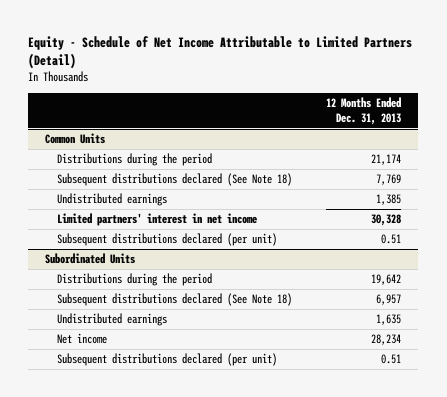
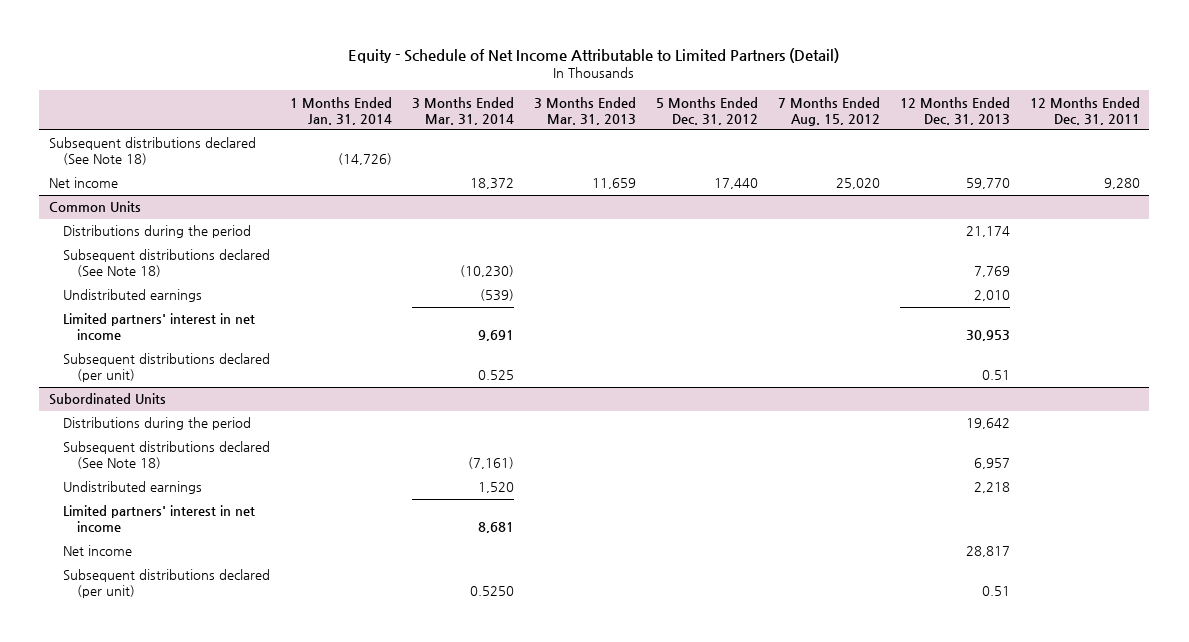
- | 12 Months Ended Dec. 31, 2013
+ | 1 Months Ended Jan. 31, 2014 | 3 Months Ended Mar. 31, 2014 | 3 Months Ended Mar. 31, 2013 | 5 Months Ended Dec. 31, 2012 | 7 Months Ended Aug. 15, 2012 | 12 Months Ended Dec. 31, 2013 | 12 Months Ended Dec. 31, 2011
+ Subsequent distributions declared (See Note 18) | (14,726) | | | | | |
+ Net income | | 18,372 | 11,659 | 17,440 | 25,020 | 59,770 | 9,280
@ Common Units
- Undistributed earnings | 1,385
- Limited partners' interest in net income | 30,328
+ Undistributed earnings | | (539) | | | | 2,010 |
+ Limited partners' interest in net income | | 9,691 | | | | 30,953 |
@ Subordinated Units
- Undistributed earnings | 1,635
- Net income | 28,234
+ Undistributed earnings | | 1,520 | | | | 2,218 |
+ Limited partners' interest in net income | | 8,681 | | | | |
+ Net income | | | | | | 28,817 |

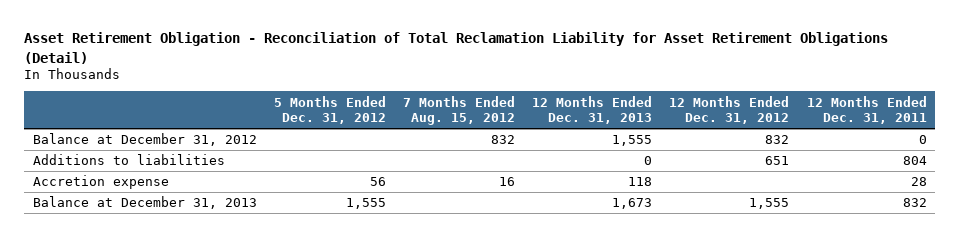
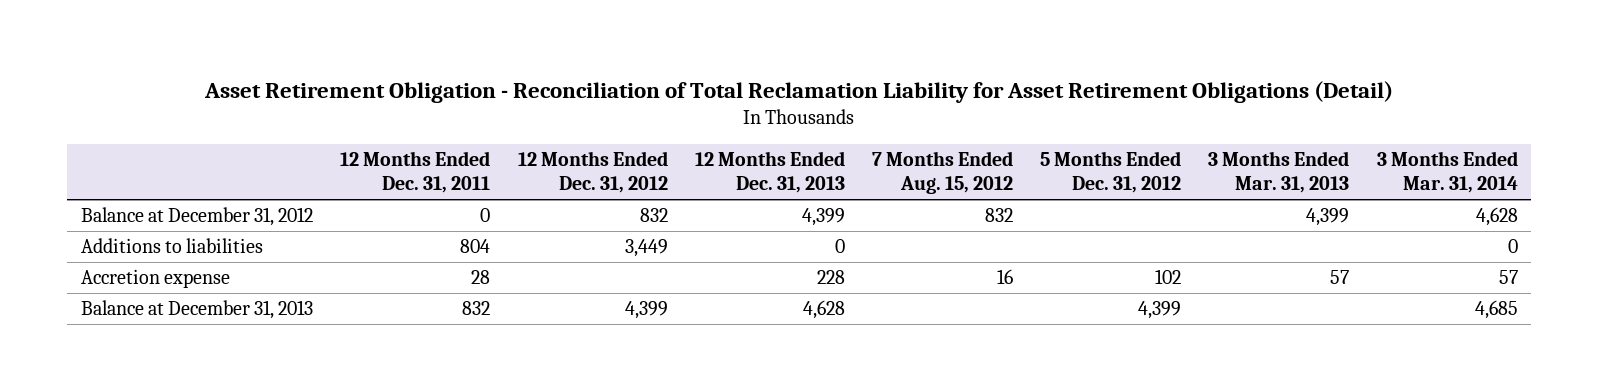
- | 5 Months Ended Dec. 31, 2012 | 7 Months Ended Aug. 15, 2012 | 12 Months Ended Dec. 31, 2013 | 12 Months Ended Dec. 31, 2012 | 12 Months Ended Dec. 31, 2011
+ | 12 Months Ended Dec. 31, 2011 | 12 Months Ended Dec. 31, 2012 | 12 Months Ended Dec. 31, 2013 | 7 Months Ended Aug. 15, 2012 | 5 Months Ended Dec. 31, 2012 | 3 Months Ended Mar. 31, 2013 | 3 Months Ended Mar. 31, 2014
- Balance at December 31, 2012 | | 832 | 1,555 | 832 | 0
- Additions to liabilities | | | 0 | 651 | 804
- Accretion expense | 56 | 16 | 118 | | 28
- Balance at December 31, 2013 | 1,555 | | 1,673 | 1,555 | 832
+ Balance at December 31, 2012 | 0 | 832 | 4,399 | 832 | | 4,399 | 4,628
+ Additions to liabilities | 804 | 3,449 | 0 | | | | 0
+ Accretion expense | 28 | | 228 | 16 | 102 | 57 | 57
+ Balance at December 31, 2013 | 832 | 4,399 | 4,628 | | 4,399 | | 4,685

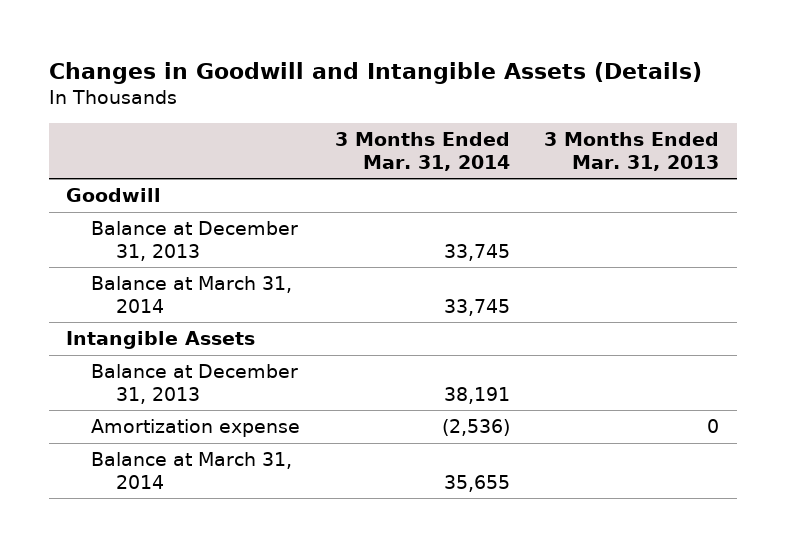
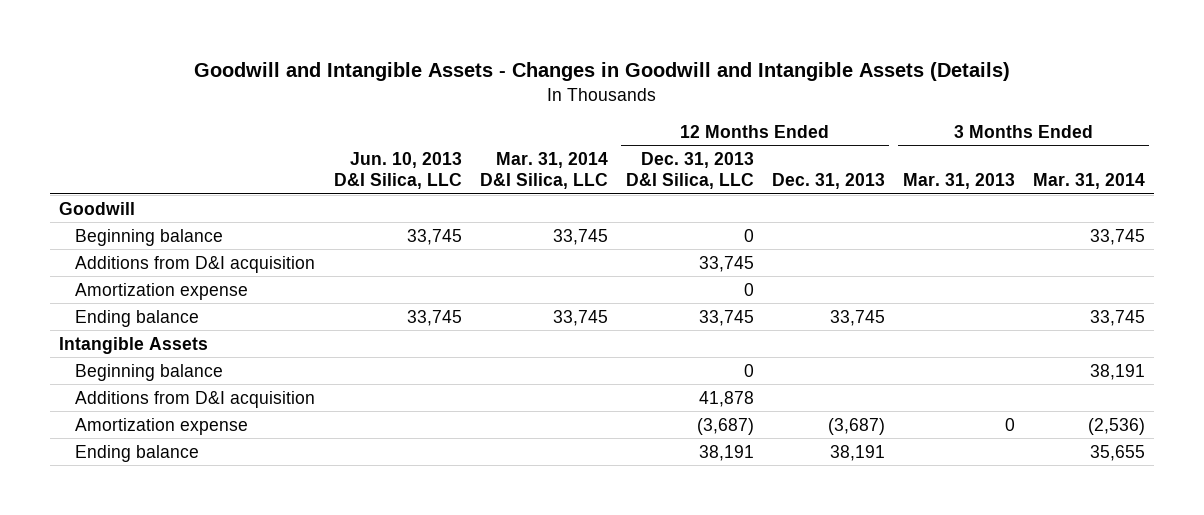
- Changes in Goodwill and Intangible Assets (Details)
+ Goodwill and Intangible Assets - Changes in Goodwill and Intangible Assets (Details)
- | 3 Months Ended Mar. 31, 2014 | 3 Months Ended Mar. 31, 2013
+ | Jun. 10, 2013 D&I Silica, LLC | Mar. 31, 2014 D&I Silica, LLC | 12 Months Ended Dec. 31, 2013 D&I Silica, LLC | 12 Months Ended Dec. 31, 2013 | 3 Months Ended Mar. 31, 2013 | 3 Months Ended Mar. 31, 2014
- Balance at December 31, 2013 | 33,745 |
- Balance at March 31, 2014 | 33,745 |
+ Beginning balance | 33,745 | 33,745 | 0 | | | 33,745
+ Additions from D&I acquisition | | | 33,745 | | |
+ Amortization expense | | | 0 | | |
+ Ending balance | 33,745 | 33,745 | 33,745 | 33,745 | | 33,745
- Balance at December 31, 2013 | 38,191 |
+ Beginning balance | | | 0 | | | 38,191
+ Additions from D&I acquisition | | | 41,878 | | |
- Balance at March 31, 2014 | 35,655 |
+ Ending balance | | | 38,191 | 38,191 | | 35,655

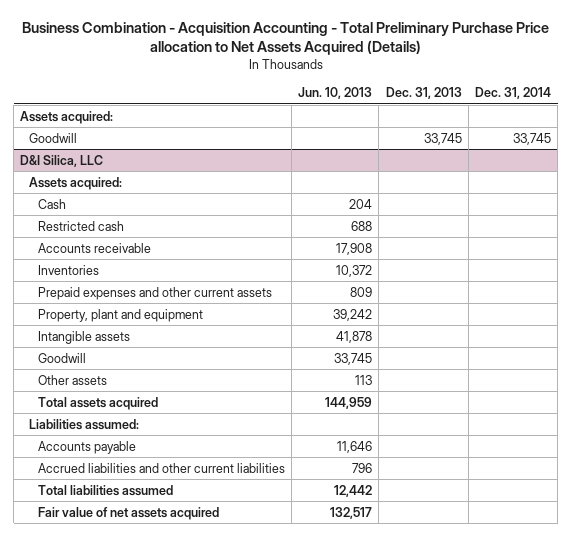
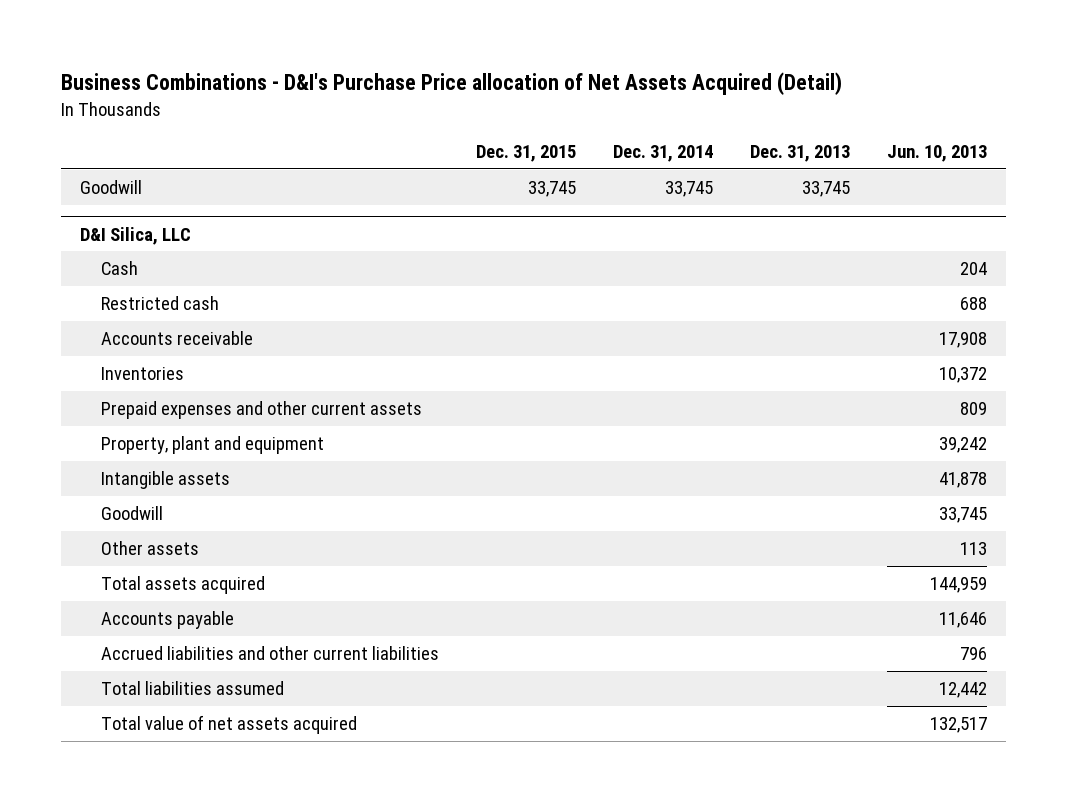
- Business Combination - Acquisition Accounting - Total Preliminary Purchase Price allocation to Net Assets Acquired (Details)
+ Business Combinations - D&I's Purchase Price allocation of Net Assets Acquired (Detail)
- | Jun. 10, 2013 | Dec. 31, 2013 | Dec. 31, 2014
+ | Dec. 31, 2015 | Dec. 31, 2014 | Dec. 31, 2013 | Jun. 10, 2013
- Assets acquired:
@ D&I Silica, LLC
- Assets acquired:
- Liabilities assumed:
- Fair value of net assets acquired | 132,517 | |
+ Total value of net assets acquired | | | | 132,517

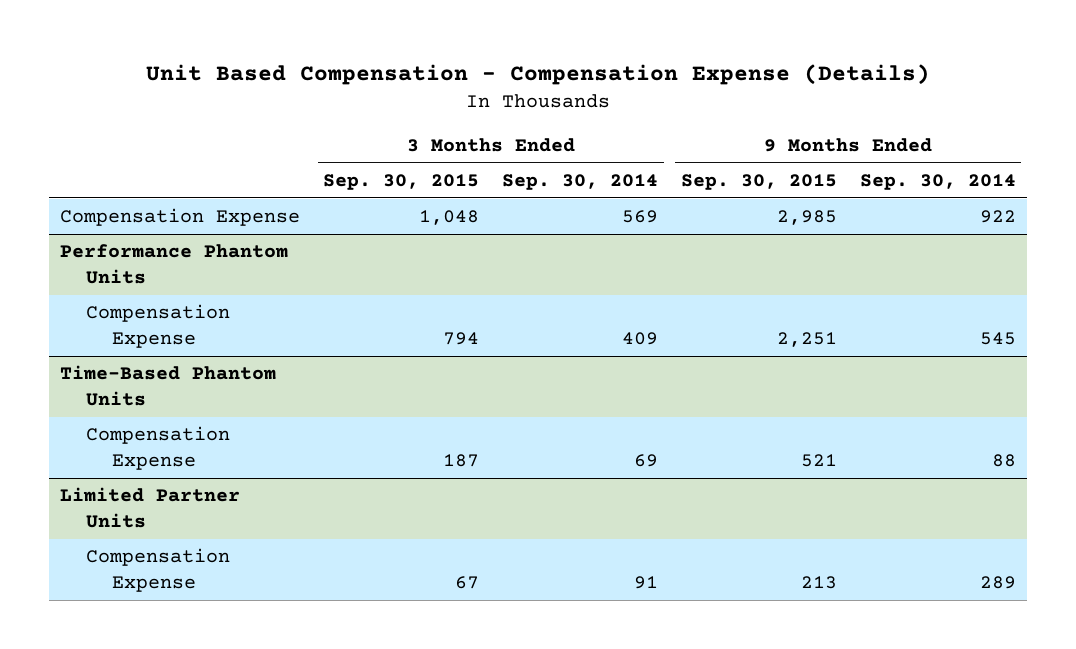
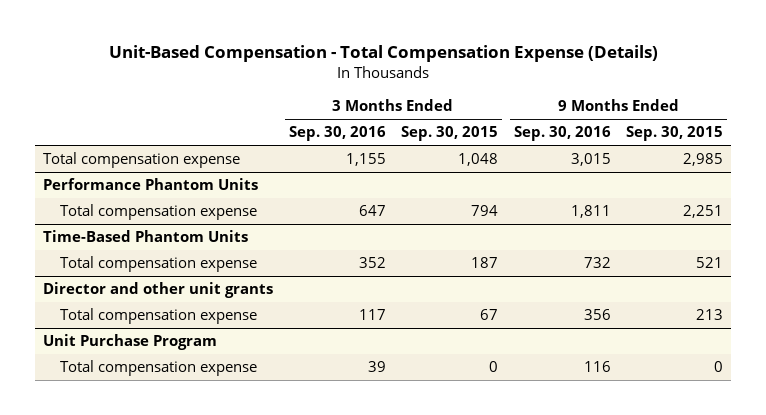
- Unit Based Compensation - Compensation Expense (Details)
+ Unit-Based Compensation - Total Compensation Expense (Details)
- | 3 Months Ended Sep. 30, 2015 | 3 Months Ended Sep. 30, 2014 | 9 Months Ended Sep. 30, 2015 | 9 Months Ended Sep. 30, 2014
+ | 3 Months Ended Sep. 30, 2016 | 3 Months Ended Sep. 30, 2015 | 9 Months Ended Sep. 30, 2016 | 9 Months Ended Sep. 30, 2015
- Compensation Expense | 1,048 | 569 | 2,985 | 922
+ Total compensation expense | 1,155 | 1,048 | 3,015 | 2,985
@ Performance Phantom Units
- Compensation Expense | 794 | 409 | 2,251 | 545
+ Total compensation expense | 647 | 794 | 1,811 | 2,251
@ Time-Based Phantom Units
- Compensation Expense | 187 | 69 | 521 | 88
- Limited Partner Units
- Compensation Expense | 67 | 91 | 213 | 289
@ Time-Based Phantom Units
+ Total compensation expense | 352 | 187 | 732 | 521
+ Director and other unit grants
+ Total compensation expense | 117 | 67 | 356 | 213
+ Unit Purchase Program
+ Total compensation expense | 39 | 0 | 116 | 0

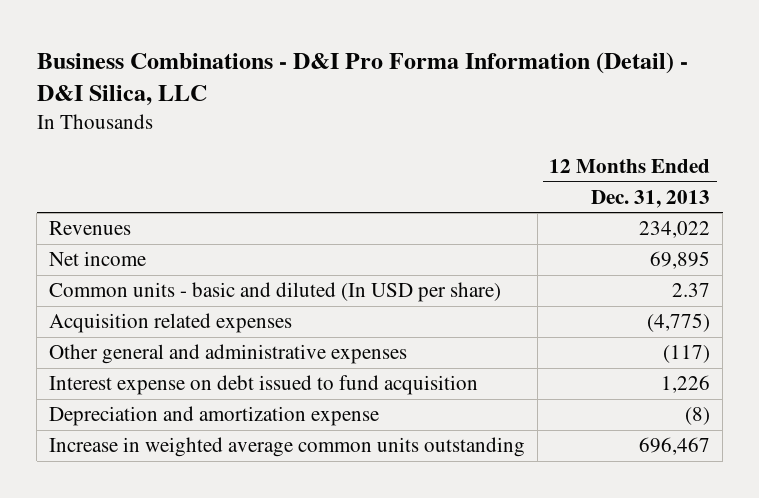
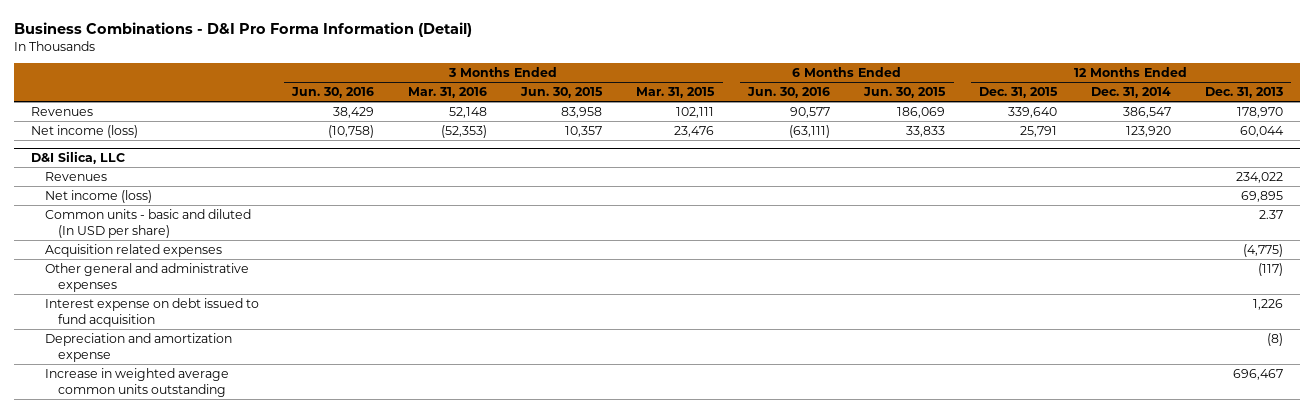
- Business Combinations - D&I Pro Forma Information (Detail) - D&I Silica, LLC
+ Business Combinations - D&I Pro Forma Information (Detail)
- | 12 Months Ended Dec. 31, 2013
+ | 3 Months Ended Jun. 30, 2016 | 3 Months Ended Mar. 31, 2016 | 3 Months Ended Jun. 30, 2015 | 3 Months Ended Mar. 31, 2015 | 6 Months Ended Jun. 30, 2016 | 6 Months Ended Jun. 30, 2015 | 12 Months Ended Dec. 31, 2015 | 12 Months Ended Dec. 31, 2014 | 12 Months Ended Dec. 31, 2013
+ Revenues | 38,429 | 52,148 | 83,958 | 102,111 | 90,577 | 186,069 | 339,640 | 386,547 | 178,970
+ Net income (loss) | (10,758) | (52,353) | 10,357 | 23,476 | (63,111) | 33,833 | 25,791 | 123,920 | 60,044
+ D&I Silica, LLC
- Net income | 69,895
+ Net income (loss) | | | | | | | | | 69,895

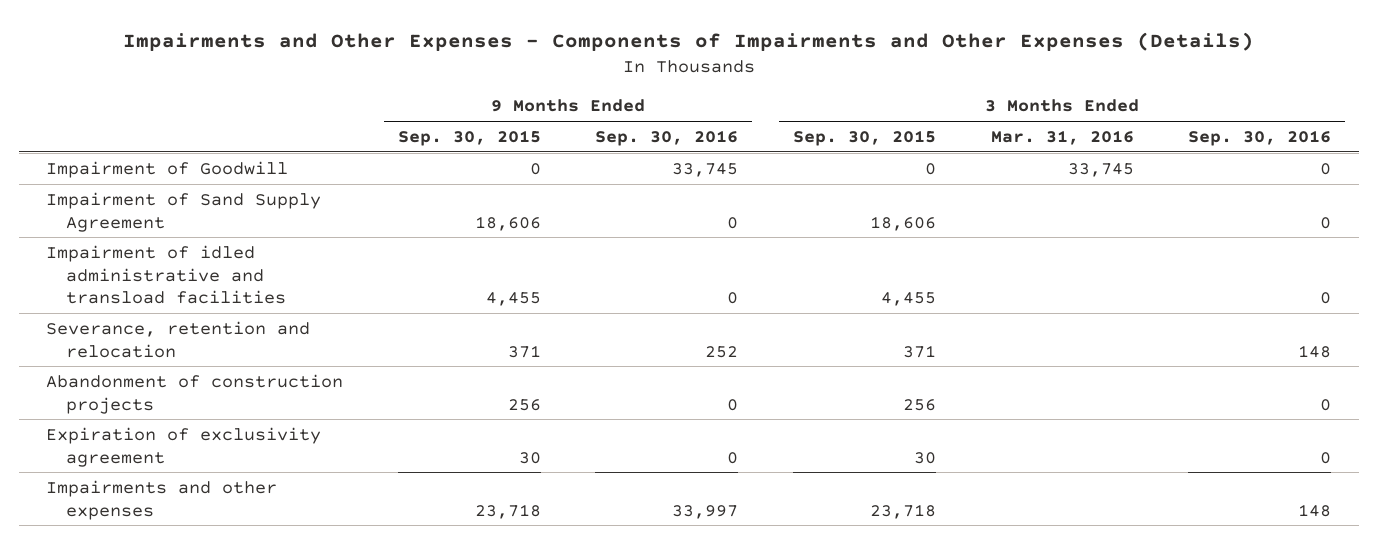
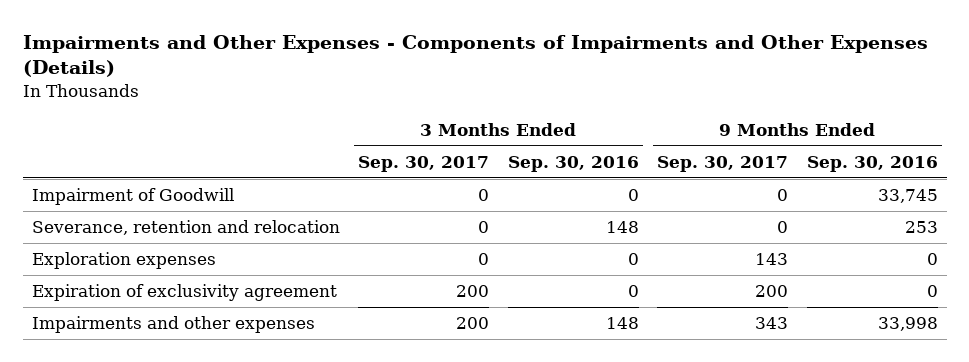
- | 9 Months Ended Sep. 30, 2015 | 9 Months Ended Sep. 30, 2016 | 3 Months Ended Sep. 30, 2015 | 3 Months Ended Mar. 31, 2016 | 3 Months Ended Sep. 30, 2016
+ | 3 Months Ended Sep. 30, 2017 | 3 Months Ended Sep. 30, 2016 | 9 Months Ended Sep. 30, 2017 | 9 Months Ended Sep. 30, 2016
- Impairment of Sand Supply Agreement | 18,606 | 0 | 18,606 | | 0
- Impairment of idled administrative and transload facilities | 4,455 | 0 | 4,455 | | 0
- Severance, retention and relocation | 371 | 252 | 371 | | 148
- Abandonment of construction projects | 256 | 0 | 256 | | 0
+ Severance, retention and relocation | 0 | 148 | 0 | 253
+ Exploration expenses | 0 | 0 | 143 | 0
- Impairments and other expenses | 23,718 | 33,997 | 23,718 | | 148
+ Impairments and other expenses | 200 | 148 | 343 | 33,998

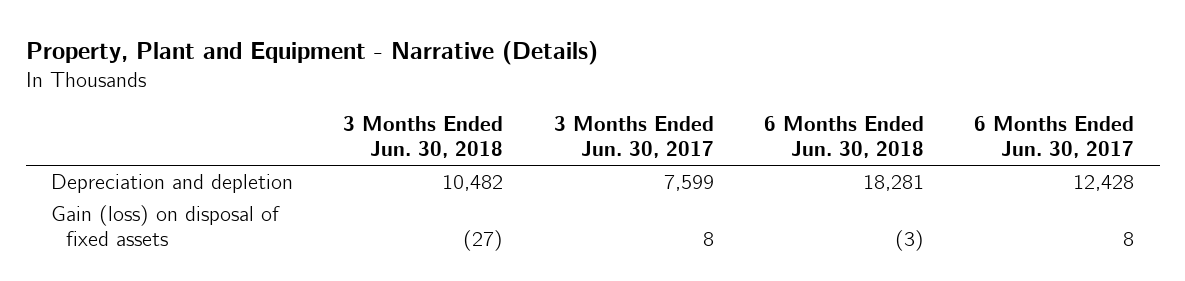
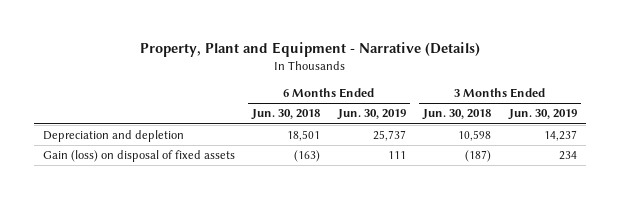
- | 3 Months Ended Jun. 30, 2018 | 3 Months Ended Jun. 30, 2017 | 6 Months Ended Jun. 30, 2018 | 6 Months Ended Jun. 30, 2017
+ | 6 Months Ended Jun. 30, 2018 | 6 Months Ended Jun. 30, 2019 | 3 Months Ended Jun. 30, 2018 | 3 Months Ended Jun. 30, 2019
- Depreciation and depletion | 10,482 | 7,599 | 18,281 | 12,428
- Gain (loss) on disposal of fixed assets | (27) | 8 | (3) | 8
+ Depreciation and depletion | 18,501 | 25,737 | 10,598 | 14,237
+ Gain (loss) on disposal of fixed assets | (163) | 111 | (187) | 234

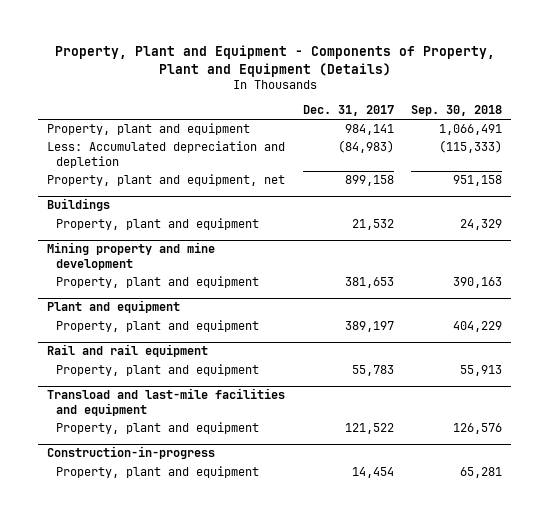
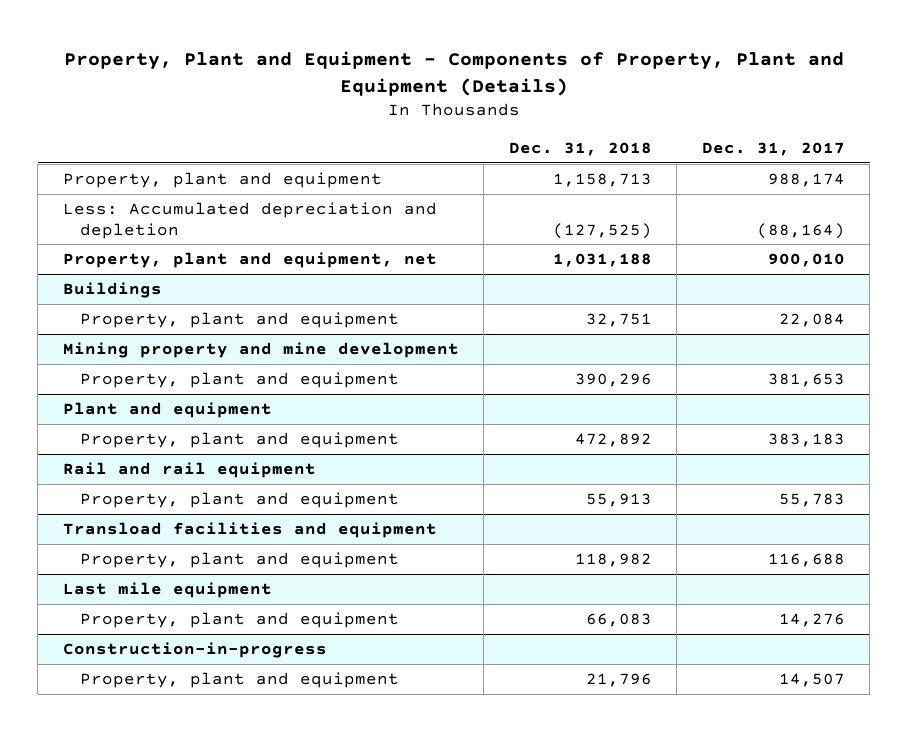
- | Dec. 31, 2017 | Sep. 30, 2018
+ | Dec. 31, 2018 | Dec. 31, 2017
- Property, plant and equipment | 984,141 | 1,066,491
- Less: Accumulated depreciation and depletion | (84,983) | (115,333)
- Property, plant and equipment, net | 899,158 | 951,158
+ Property, plant and equipment | 1,158,713 | 988,174
+ Less: Accumulated depreciation and depletion | (127,525) | (88,164)
+ Property, plant and equipment, net | 1,031,188 | 900,010
@ Buildings
- Property, plant and equipment | 21,532 | 24,329
+ Property, plant and equipment | 32,751 | 22,084
@ Plant and equipment
- Property, plant and equipment | 389,197 | 404,229
+ Property, plant and equipment | 472,892 | 383,183
- Transload and last-mile facilities and equipment
- Property, plant and equipment | 121,522 | 126,576
+ Transload facilities and equipment
+ Property, plant and equipment | 118,982 | 116,688
+ Last mile equipment
+ Property, plant and equipment | 66,083 | 14,276
@ Construction-in-progress
- Property, plant and equipment | 14,454 | 65,281
+ Property, plant and equipment | 21,796 | 14,507

